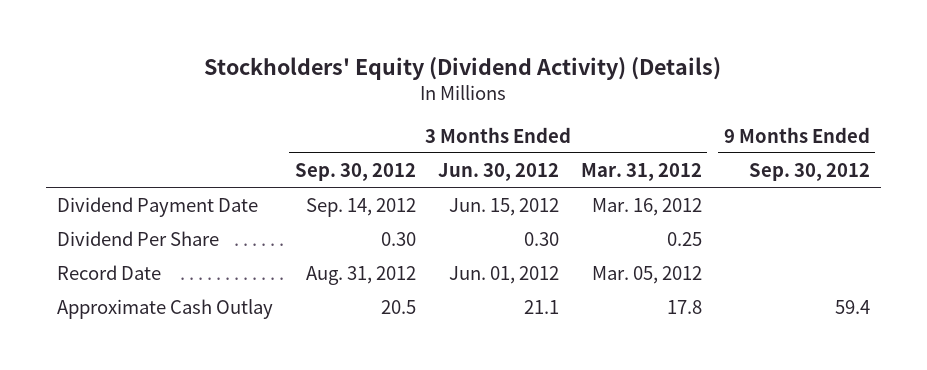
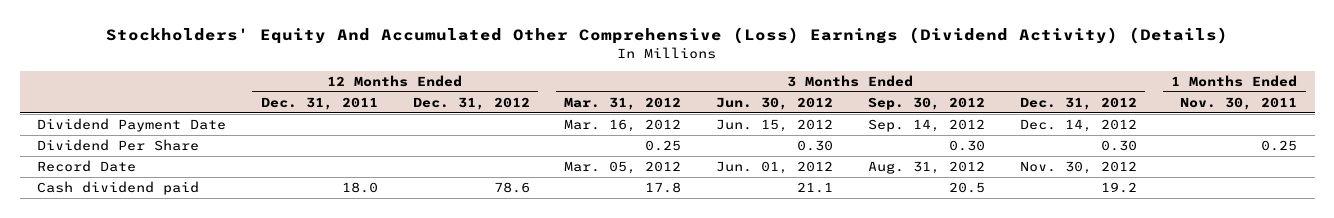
- Stockholders' Equity (Dividend Activity) (Details)
+ Stockholders' Equity And Accumulated Other Comprehensive (Loss) Earnings (Dividend Activity) (Details)
- | 3 Months Ended Sep. 30, 2012 | 3 Months Ended Jun. 30, 2012 | 3 Months Ended Mar. 31, 2012 | 9 Months Ended Sep. 30, 2012
+ | 12 Months Ended Dec. 31, 2011 | 12 Months Ended Dec. 31, 2012 | 3 Months Ended Mar. 31, 2012 | 3 Months Ended Jun. 30, 2012 | 3 Months Ended Sep. 30, 2012 | 3 Months Ended Dec. 31, 2012 | 1 Months Ended Nov. 30, 2011
- Approximate Cash Outlay | 20.5 | 21.1 | 17.8 | 59.4
+ Cash dividend paid | 18.0 | 78.6 | 17.8 | 21.1 | 20.5 | 19.2 |

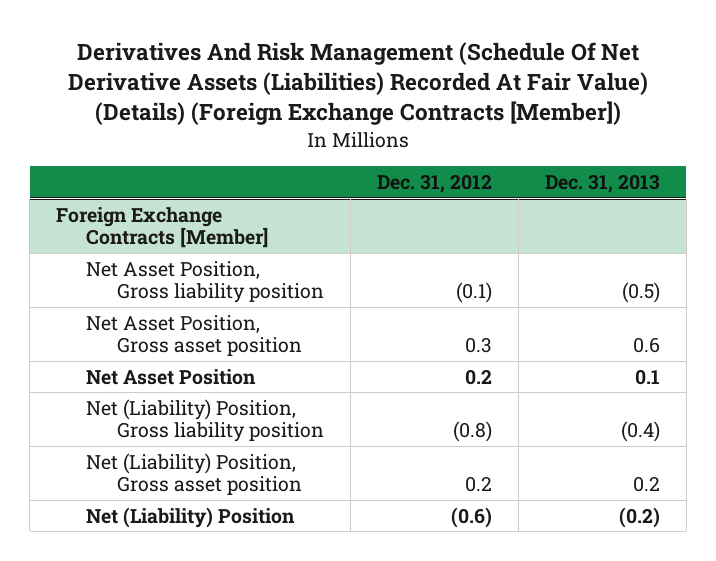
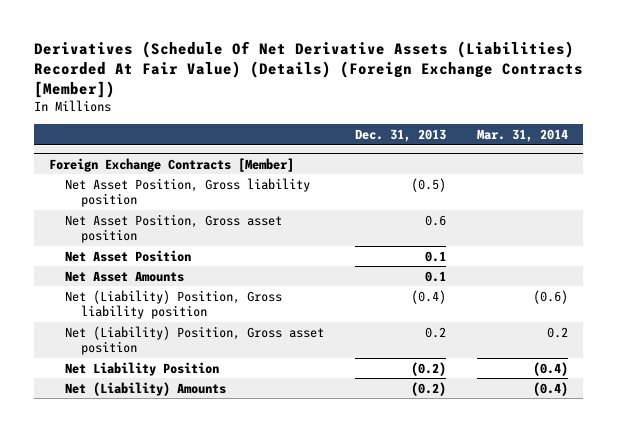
- Derivatives And Risk Management (Schedule Of Net Derivative Assets (Liabilities) Recorded At Fair Value) (Details) (Foreign Exchange Contracts [Member])
+ Derivatives (Schedule Of Net Derivative Assets (Liabilities) Recorded At Fair Value) (Details) (Foreign Exchange Contracts [Member])
- | Dec. 31, 2012 | Dec. 31, 2013
+ | Dec. 31, 2013 | Mar. 31, 2014
@ Foreign Exchange Contracts [Member]
+ Net Asset Amounts | 0.1 |
- Net (Liability) Position | (0.6) | (0.2)
+ Net Liability Position | (0.2) | (0.4)
+ Net (Liability) Amounts | (0.2) | (0.4)

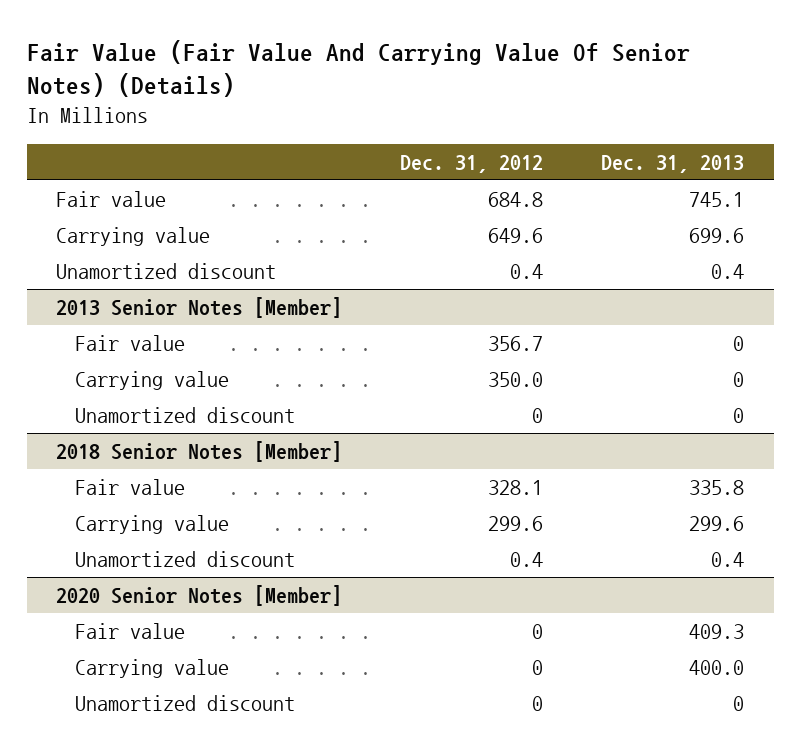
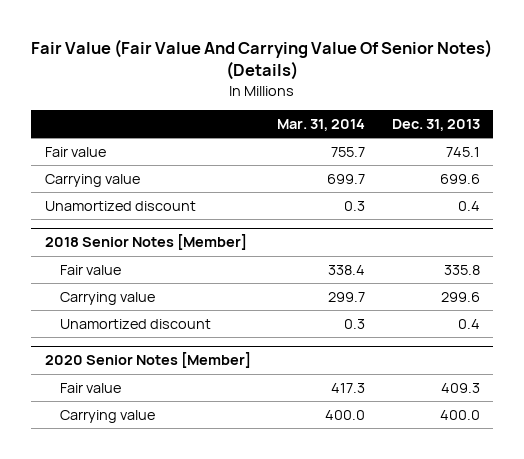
- | Dec. 31, 2012 | Dec. 31, 2013
+ | Mar. 31, 2014 | Dec. 31, 2013
- 2013 Senior Notes [Member]
- Fair value | 356.7 | 0
- Carrying value | 350.0 | 0
- Unamortized discount | 0 | 0
@ 2020 Senior Notes [Member]
- Unamortized discount | 0 | 0

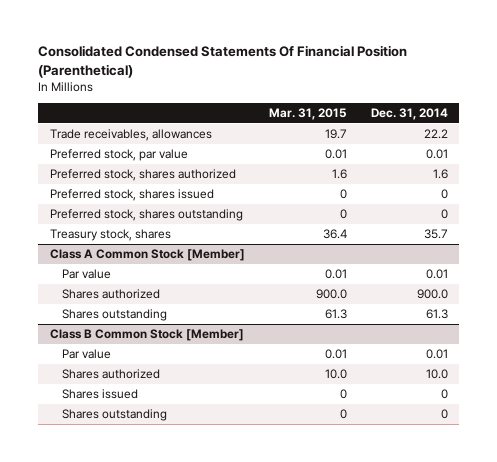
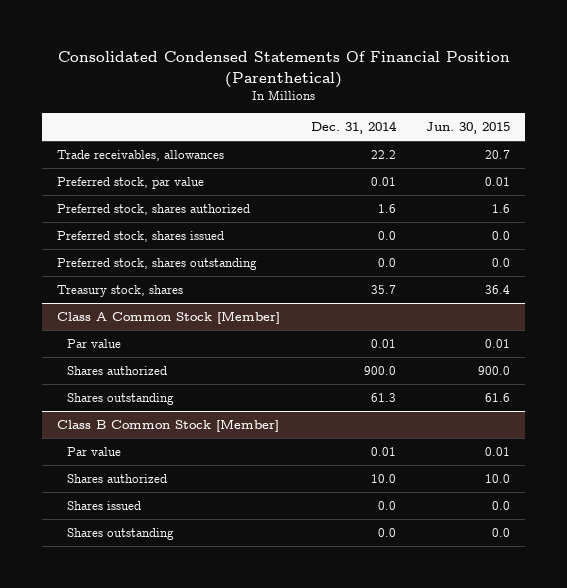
- | Mar. 31, 2015 | Dec. 31, 2014
+ | Dec. 31, 2014 | Jun. 30, 2015
- Preferred stock, shares issued | 0 | 0
- Preferred stock, shares outstanding | 0 | 0
+ Preferred stock, shares issued | 0.0 | 0.0
+ Preferred stock, shares outstanding | 0.0 | 0.0
@ Class B Common Stock [Member]
- Shares issued | 0 | 0
- Shares outstanding | 0 | 0
+ Shares issued | 0.0 | 0.0
+ Shares outstanding | 0.0 | 0.0

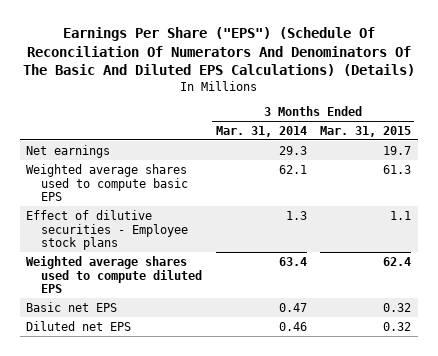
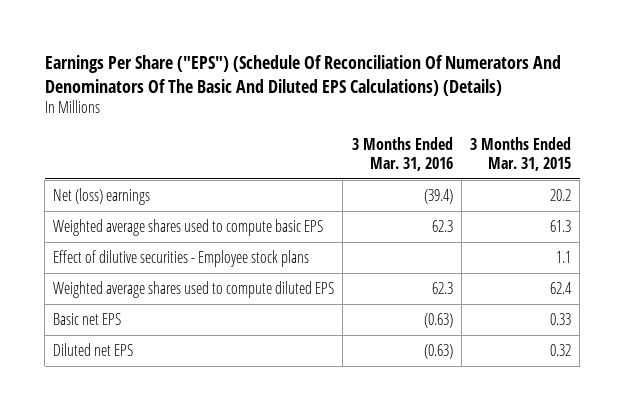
- | 3 Months Ended Mar. 31, 2014 | 3 Months Ended Mar. 31, 2015
+ | 3 Months Ended Mar. 31, 2016 | 3 Months Ended Mar. 31, 2015
- Net earnings | 29.3 | 19.7
+ Net (loss) earnings | (39.4) | 20.2
- Basic net EPS | 0.47 | 0.32
+ Basic net EPS | (0.63) | 0.33

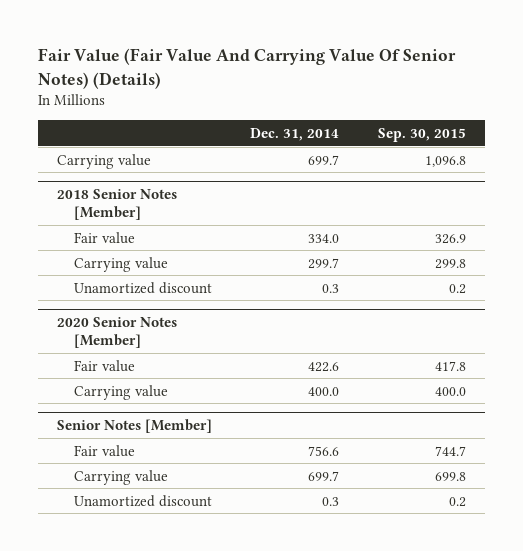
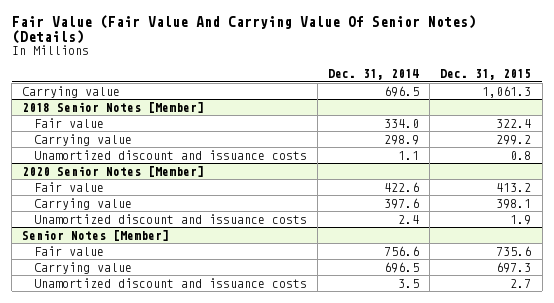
- | Dec. 31, 2014 | Sep. 30, 2015
+ | Dec. 31, 2014 | Dec. 31, 2015
- Carrying value | 699.7 | 1,096.8
+ Carrying value | 696.5 | 1,061.3
@ 2018 Senior Notes [Member]
- Carrying value | 299.7 | 299.8
- Unamortized discount | 0.3 | 0.2
+ Carrying value | 298.9 | 299.2
+ Unamortized discount and issuance costs | 1.1 | 0.8
@ 2020 Senior Notes [Member]
- Carrying value | 400.0 | 400.0
+ Carrying value | 397.6 | 398.1
+ Unamortized discount and issuance costs | 2.4 | 1.9
@ Senior Notes [Member]
- Carrying value | 699.7 | 699.8
- Unamortized discount | 0.3 | 0.2
+ Carrying value | 696.5 | 697.3
+ Unamortized discount and issuance costs | 3.5 | 2.7

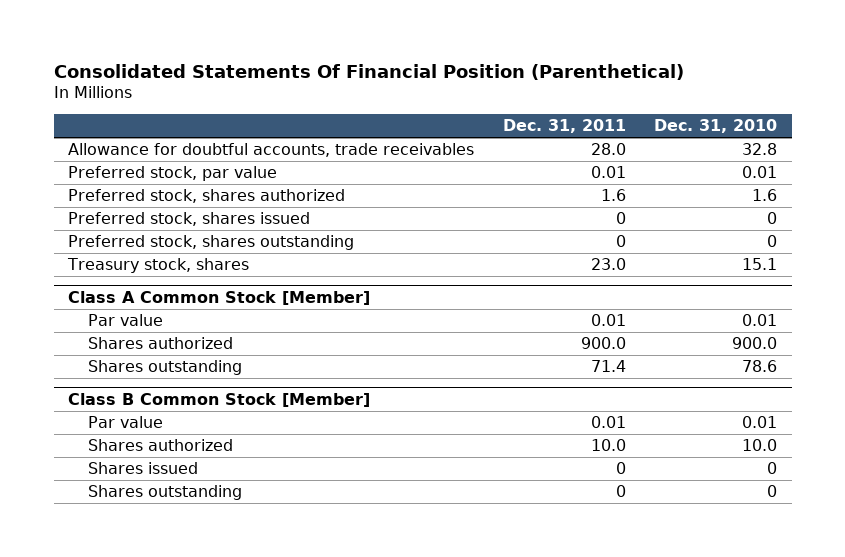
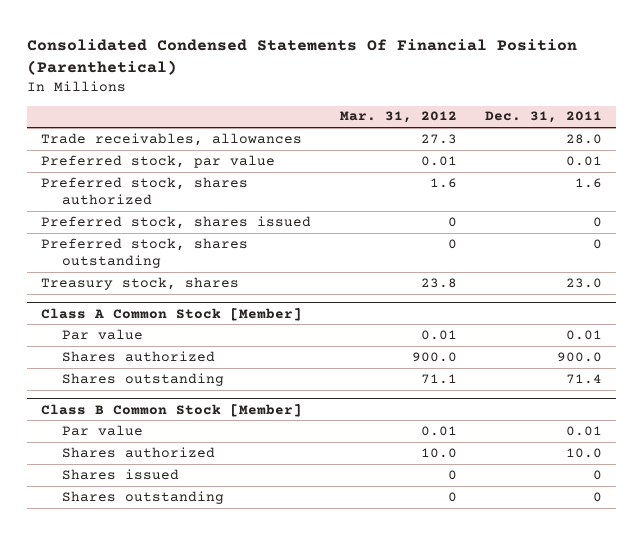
- Consolidated Statements Of Financial Position (Parenthetical)
+ Consolidated Condensed Statements Of Financial Position (Parenthetical)
- | Dec. 31, 2011 | Dec. 31, 2010
+ | Mar. 31, 2012 | Dec. 31, 2011
- Allowance for doubtful accounts, trade receivables | 28.0 | 32.8
+ Trade receivables, allowances | 27.3 | 28.0

